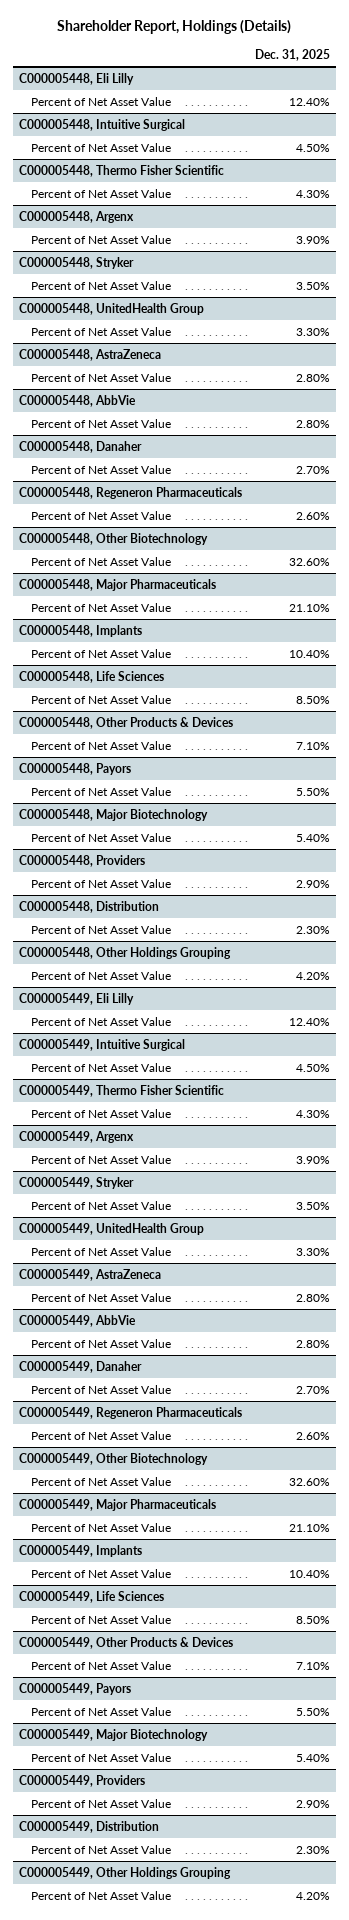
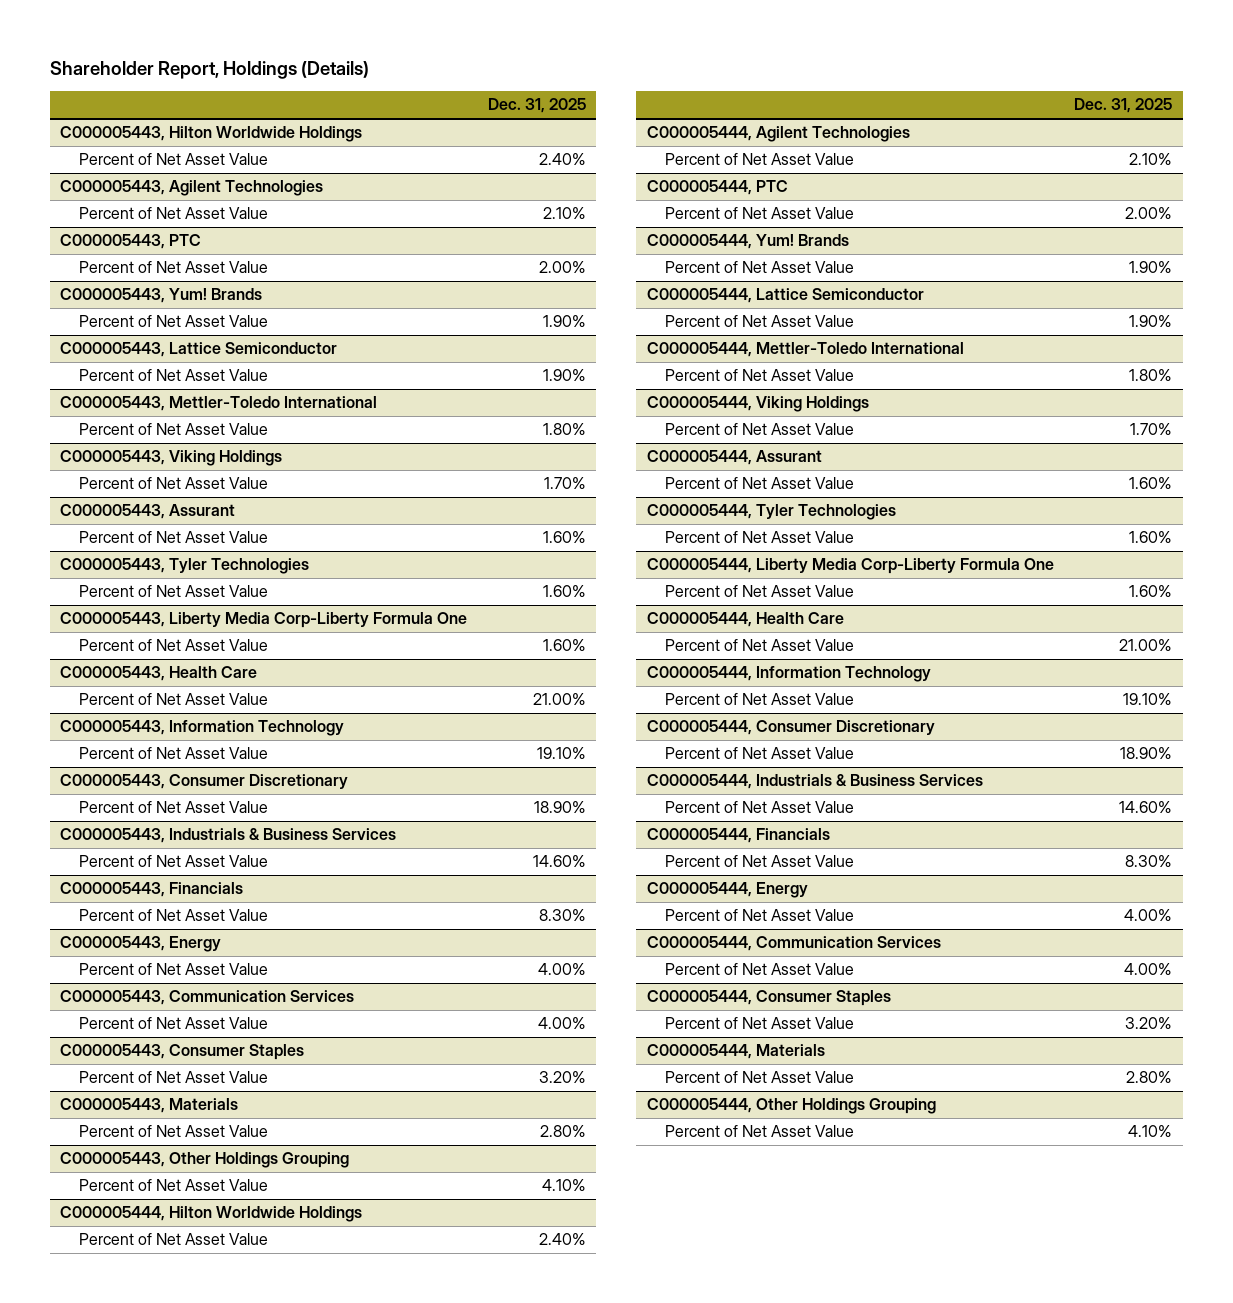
- C000005448, Eli Lilly
- Percent of Net Asset Value | 12.40%
- C000005448, Intuitive Surgical
- Percent of Net Asset Value | 4.50%
- C000005448, Thermo Fisher Scientific
- Percent of Net Asset Value | 4.30%
- C000005448, Argenx
- Percent of Net Asset Value | 3.90%
- C000005448, Stryker
- Percent of Net Asset Value | 3.50%
- C000005448, UnitedHealth Group
- Percent of Net Asset Value | 3.30%
- C000005448, AstraZeneca
- Percent of Net Asset Value | 2.80%
- C000005448, AbbVie
- Percent of Net Asset Value | 2.80%
- C000005448, Danaher
- Percent of Net Asset Value | 2.70%
- C000005448, Regeneron Pharmaceuticals
- Percent of Net Asset Value | 2.60%
- C000005448, Other Biotechnology
- Percent of Net Asset Value | 32.60%
- C000005448, Major Pharmaceuticals
- Percent of Net Asset Value | 21.10%
- C000005448, Implants
- Percent of Net Asset Value | 10.40%
- C000005448, Life Sciences
- Percent of Net Asset Value | 8.50%
- C000005448, Other Products & Devices
- Percent of Net Asset Value | 7.10%
- C000005448, Payors
- Percent of Net Asset Value | 5.50%
- C000005448, Major Biotechnology
- Percent of Net Asset Value | 5.40%
- C000005448, Providers
- Percent of Net Asset Value | 2.90%
- C000005448, Distribution
- Percent of Net Asset Value | 2.30%
- C000005448, Other Holdings Grouping
- Percent of Net Asset Value | 4.20%
- C000005449, Eli Lilly
- Percent of Net Asset Value | 12.40%
- C000005449, Intuitive Surgical
- Percent of Net Asset Value | 4.50%
- C000005449, Thermo Fisher Scientific
- Percent of Net Asset Value | 4.30%
- C000005449, Argenx
- Percent of Net Asset Value | 3.90%
- C000005449, Stryker
- Percent of Net Asset Value | 3.50%
- C000005449, UnitedHealth Group
- Percent of Net Asset Value | 3.30%
- C000005449, AstraZeneca
+ C000005443, Hilton Worldwide Holdings
+ Percent of Net Asset Value | 2.40%
+ C000005443, Agilent Technologies
+ Percent of Net Asset Value | 2.10%
+ C000005443, PTC
+ Percent of Net Asset Value | 2.00%
+ C000005443, Yum! Brands
+ Percent of Net Asset Value | 1.90%
+ C000005443, Lattice Semiconductor
+ Percent of Net Asset Value | 1.90%
+ C000005443, Mettler-Toledo International
+ Percent of Net Asset Value | 1.80%
+ C000005443, Viking Holdings
+ Percent of Net Asset Value | 1.70%
+ C000005443, Assurant
+ Percent of Net Asset Value | 1.60%
+ C000005443, Tyler Technologies
+ Percent of Net Asset Value | 1.60%
+ C000005443, Liberty Media Corp-Liberty Formula One
+ Percent of Net Asset Value | 1.60%
+ C000005443, Health Care
+ Percent of Net Asset Value | 21.00%
+ C000005443, Information Technology
+ Percent of Net Asset Value | 19.10%
+ C000005443, Consumer Discretionary
+ Percent of Net Asset Value | 18.90%
+ C000005443, Industrials & Business Services
+ Percent of Net Asset Value | 14.60%
+ C000005443, Financials
+ Percent of Net Asset Value | 8.30%
+ C000005443, Energy
+ Percent of Net Asset Value | 4.00%
+ C000005443, Communication Services
+ Percent of Net Asset Value | 4.00%
+ C000005443, Consumer Staples
+ Percent of Net Asset Value | 3.20%
+ C000005443, Materials
- C000005449, AbbVie
+ C000005443, Other Holdings Grouping
+ Percent of Net Asset Value | 4.10%
+ C000005444, Hilton Worldwide Holdings
+ Percent of Net Asset Value | 2.40%
+ C000005444, Agilent Technologies
+ Percent of Net Asset Value | 2.10%
+ C000005444, PTC
+ Percent of Net Asset Value | 2.00%
+ C000005444, Yum! Brands
+ Percent of Net Asset Value | 1.90%
+ C000005444, Lattice Semiconductor
+ Percent of Net Asset Value | 1.90%
+ C000005444, Mettler-Toledo International
+ Percent of Net Asset Value | 1.80%
+ C000005444, Viking Holdings
+ Percent of Net Asset Value | 1.70%
+ C000005444, Assurant
+ Percent of Net Asset Value | 1.60%
+ C000005444, Tyler Technologies
+ Percent of Net Asset Value | 1.60%
+ C000005444, Liberty Media Corp-Liberty Formula One
+ Percent of Net Asset Value | 1.60%
+ C000005444, Health Care
+ Percent of Net Asset Value | 21.00%
+ C000005444, Information Technology
+ Percent of Net Asset Value | 19.10%
+ C000005444, Consumer Discretionary
+ Percent of Net Asset Value | 18.90%
+ C000005444, Industrials & Business Services
+ Percent of Net Asset Value | 14.60%
+ C000005444, Financials
+ Percent of Net Asset Value | 8.30%
+ C000005444, Energy
+ Percent of Net Asset Value | 4.00%
+ C000005444, Communication Services
+ Percent of Net Asset Value | 4.00%
+ C000005444, Consumer Staples
+ Percent of Net Asset Value | 3.20%
+ C000005444, Materials
- C000005449, Danaher
- Percent of Net Asset Value | 2.70%
- C000005449, Regeneron Pharmaceuticals
- Percent of Net Asset Value | 2.60%
- C000005449, Other Biotechnology
- Percent of Net Asset Value | 32.60%
- C000005449, Major Pharmaceuticals
- Percent of Net Asset Value | 21.10%
- C000005449, Implants
- Percent of Net Asset Value | 10.40%
- C000005449, Life Sciences
- Percent of Net Asset Value | 8.50%
- C000005449, Other Products & Devices
- Percent of Net Asset Value | 7.10%
- C000005449, Payors
- Percent of Net Asset Value | 5.50%
- C000005449, Major Biotechnology
- Percent of Net Asset Value | 5.40%
- C000005449, Providers
- Percent of Net Asset Value | 2.90%
- C000005449, Distribution
- Percent of Net Asset Value | 2.30%
- C000005449, Other Holdings Grouping
- Percent of Net Asset Value | 4.20%
+ C000005444, Other Holdings Grouping
+ Percent of Net Asset Value | 4.10%

